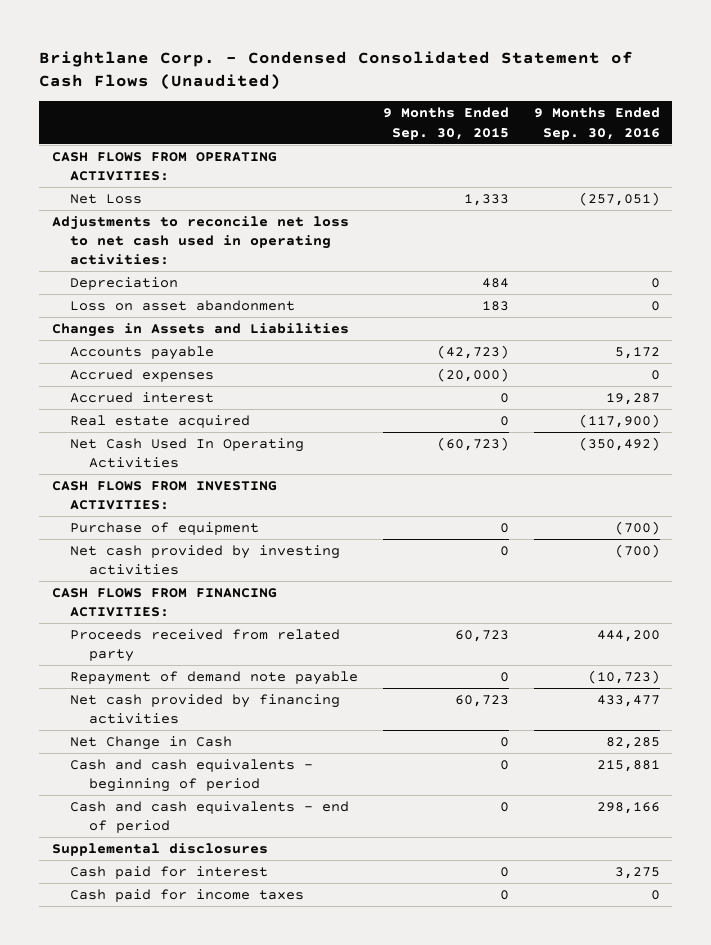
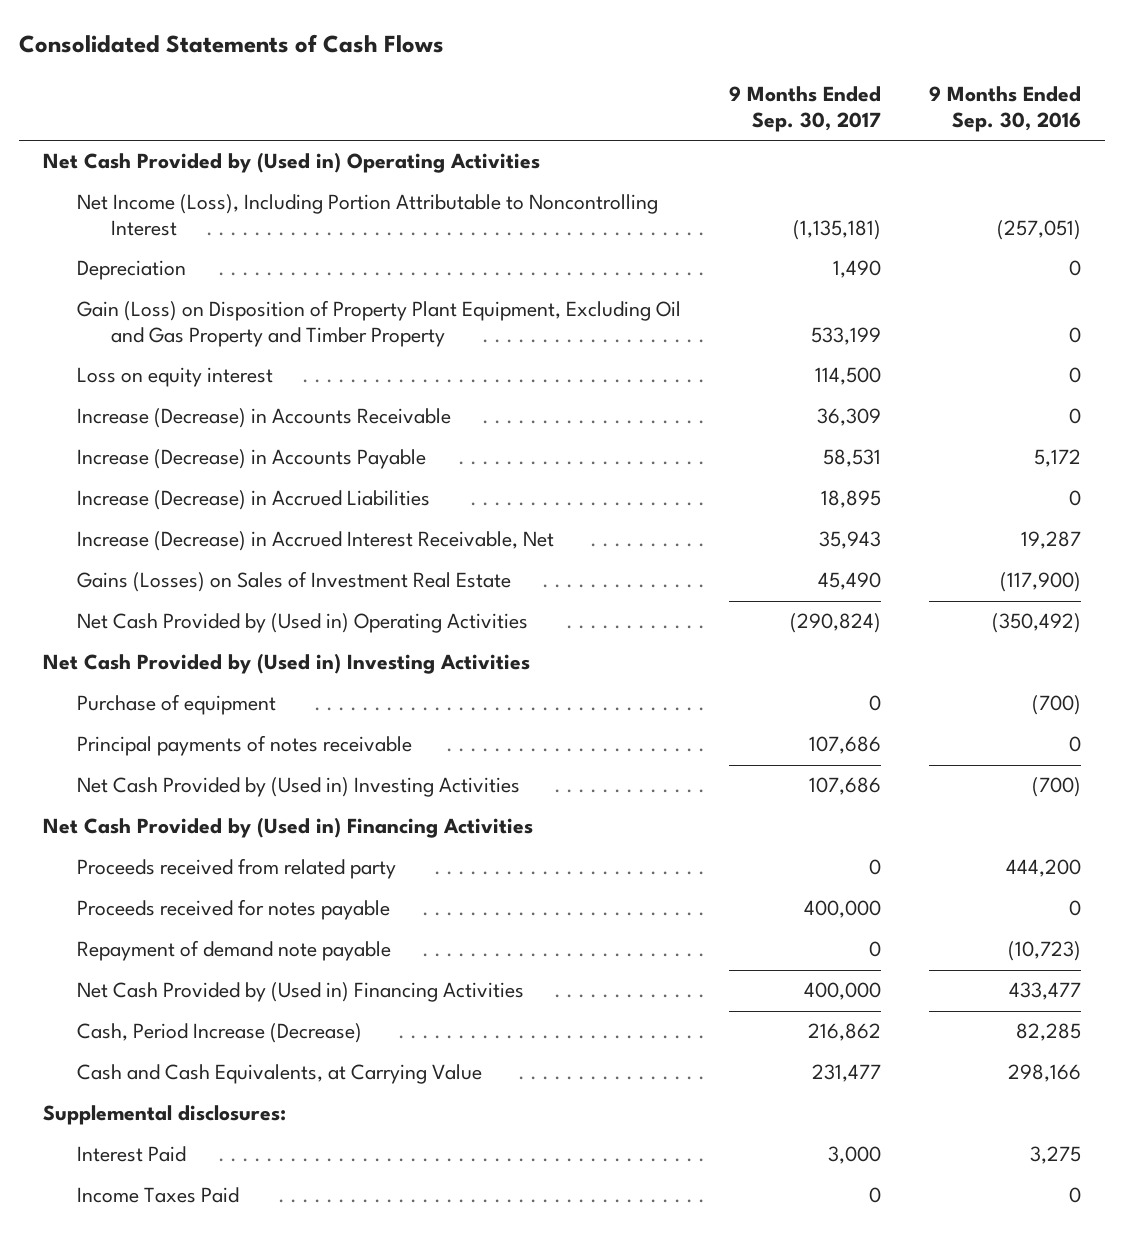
- Brightlane Corp. - Condensed Consolidated Statement of Cash Flows (Unaudited)
+ Consolidated Statements of Cash Flows
- | 9 Months Ended Sep. 30, 2015 | 9 Months Ended Sep. 30, 2016
+ | 9 Months Ended Sep. 30, 2017 | 9 Months Ended Sep. 30, 2016
- CASH FLOWS FROM OPERATING ACTIVITIES:
- Net Loss | 1,333 | (257,051)
- Adjustments to reconcile net loss to net cash used in operating activities:
+ Net Cash Provided by (Used in) Operating Activities
+ Net Income (Loss), Including Portion Attributable to Noncontrolling Interest | (1,135,181) | (257,051)
- Loss on asset abandonment | 183 | 0
- Changes in Assets and Liabilities
- Accounts payable | (42,723) | 5,172
- Accrued expenses | (20,000) | 0
- Accrued interest | 0 | 19,287
- Real estate acquired | 0 | (117,900)
- Net Cash Used In Operating Activities | (60,723) | (350,492)
- CASH FLOWS FROM INVESTING ACTIVITIES:
+ Gain (Loss) on Disposition of Property Plant Equipment, Excluding Oil and Gas Property and Timber Property | 533,199 | 0
+ Loss on equity interest | 114,500 | 0
+ Increase (Decrease) in Accounts Receivable | 36,309 | 0
+ Increase (Decrease) in Accounts Payable | 58,531 | 5,172
+ Increase (Decrease) in Accrued Liabilities | 18,895 | 0
+ Increase (Decrease) in Accrued Interest Receivable, Net | 35,943 | 19,287
+ Gains (Losses) on Sales of Investment Real Estate | 45,490 | (117,900)
+ Net Cash Provided by (Used in) Operating Activities | (290,824) | (350,492)
+ Net Cash Provided by (Used in) Investing Activities
- Net cash provided by investing activities | 0 | (700)
- CASH FLOWS FROM FINANCING ACTIVITIES:
+ Principal payments of notes receivable | 107,686 | 0
+ Net Cash Provided by (Used in) Investing Activities | 107,686 | (700)
+ Net Cash Provided by (Used in) Financing Activities
+ Proceeds received for notes payable | 400,000 | 0
- Net cash provided by financing activities | 60,723 | 433,477
- Net Change in Cash | 0 | 82,285
- Cash and cash equivalents - beginning of period | 0 | 215,881
- Cash and cash equivalents - end of period | 0 | 298,166
- Supplemental disclosures
- Cash paid for interest | 0 | 3,275
- Cash paid for income taxes | 0 | 0
+ Net Cash Provided by (Used in) Financing Activities | 400,000 | 433,477
+ Cash, Period Increase (Decrease) | 216,862 | 82,285
+ Cash and Cash Equivalents, at Carrying Value | 231,477 | 298,166
+ Supplemental disclosures:
+ Interest Paid | 3,000 | 3,275
+ Income Taxes Paid | 0 | 0

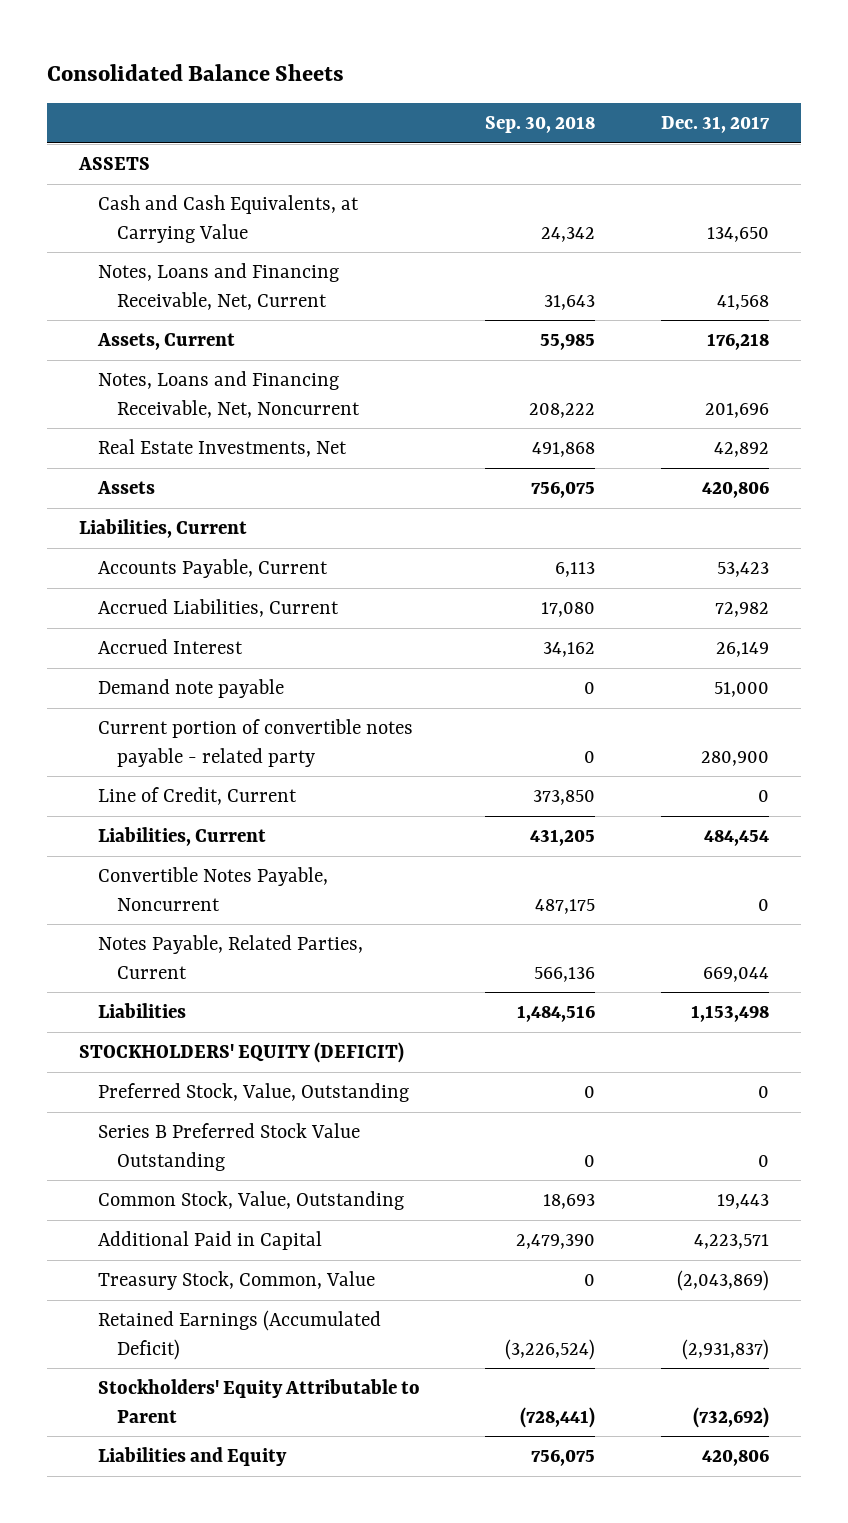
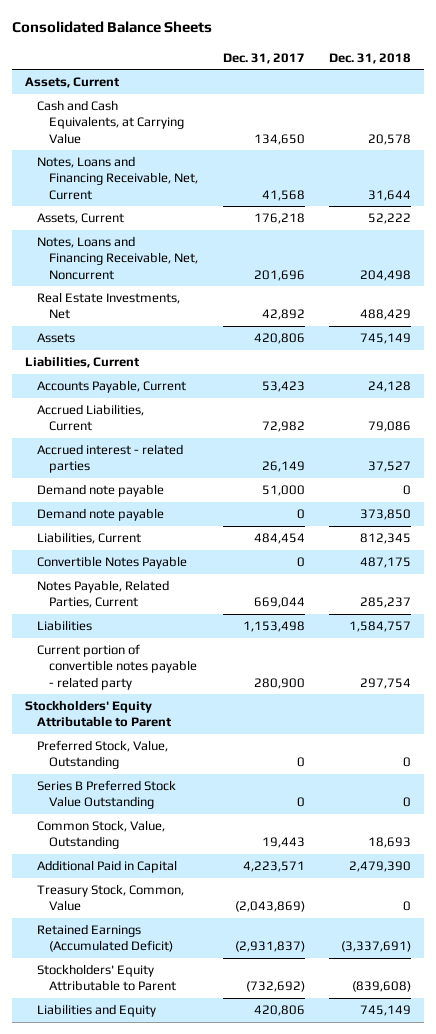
- | Sep. 30, 2018 | Dec. 31, 2017
+ | Dec. 31, 2017 | Dec. 31, 2018
- ASSETS
+ Assets, Current
- Accrued Interest | 34,162 | 26,149
+ Accrued interest - related parties | 26,149 | 37,527
- Line of Credit, Current | 373,850 | 0
+ Demand note payable | 0 | 373,850
- Convertible Notes Payable, Noncurrent | 487,175 | 0
+ Convertible Notes Payable | 0 | 487,175
- STOCKHOLDERS' EQUITY (DEFICIT)
moved down: Current portion of convertible notes payable - related party | 280,900 | 297,754
+ Stockholders' Equity Attributable to Parent

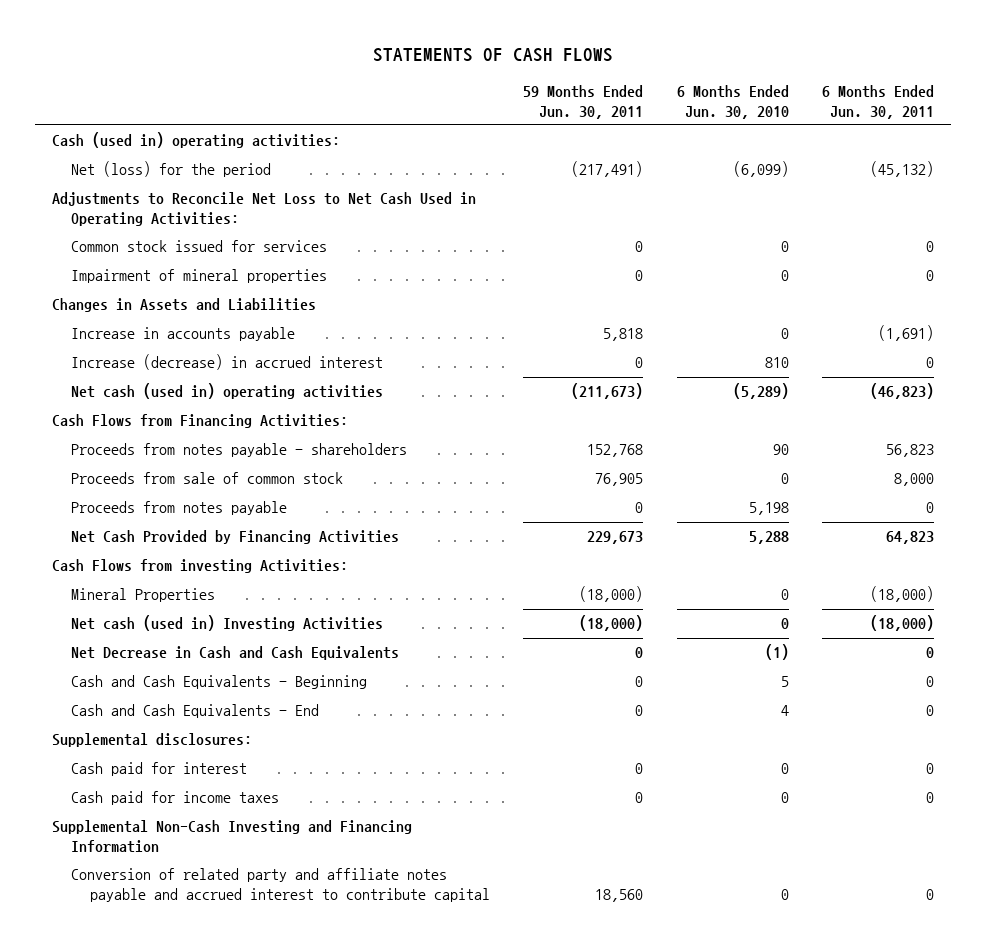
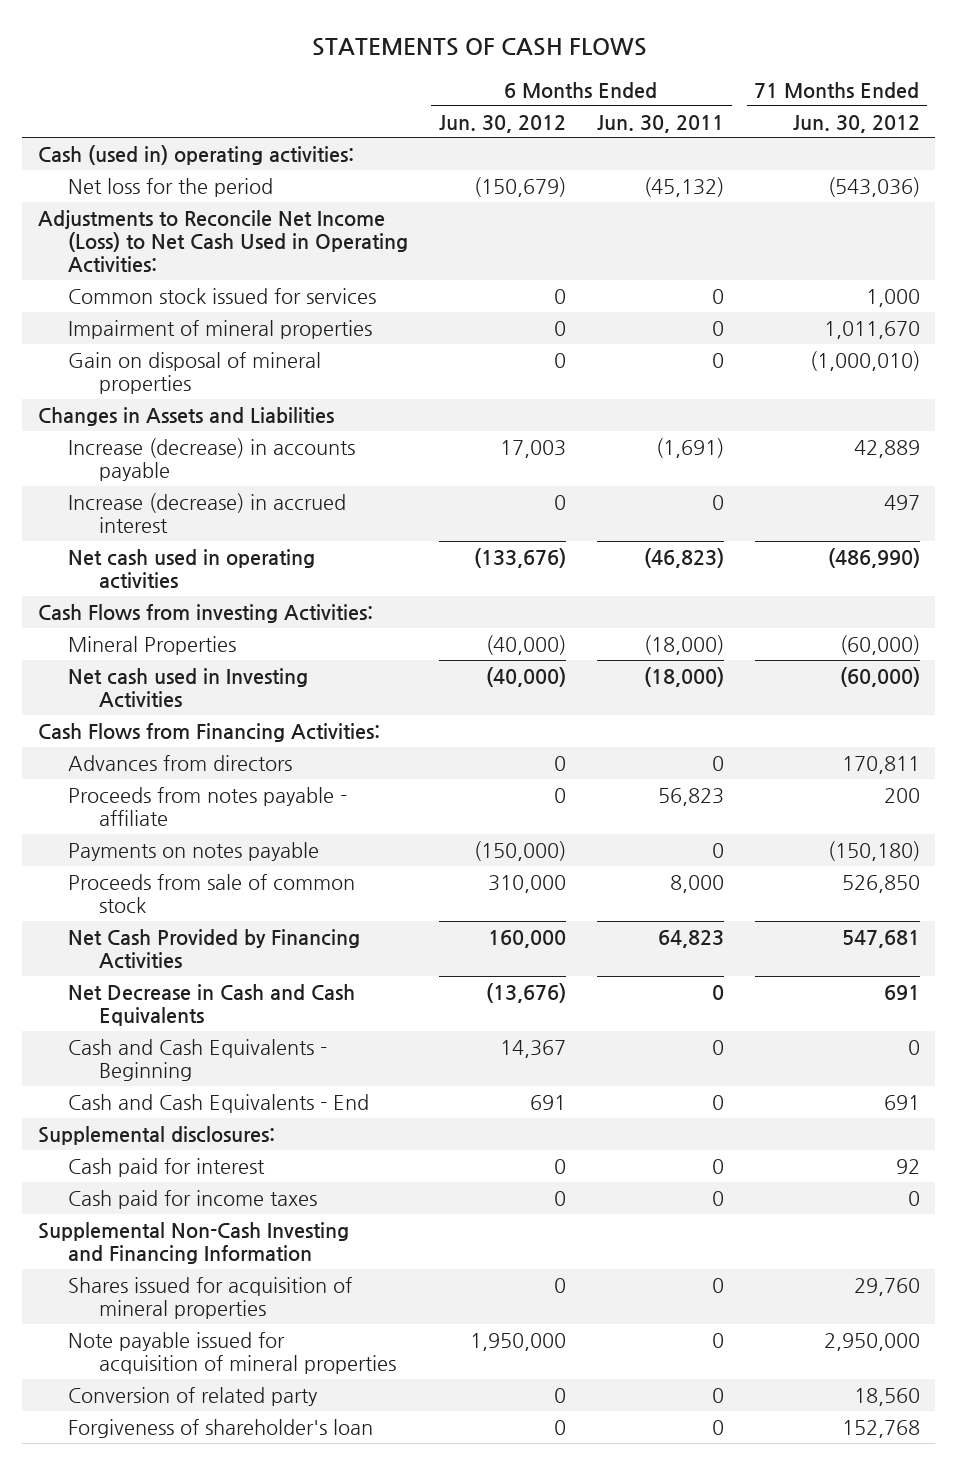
- | 59 Months Ended Jun. 30, 2011 | 6 Months Ended Jun. 30, 2010 | 6 Months Ended Jun. 30, 2011
+ | 6 Months Ended Jun. 30, 2012 | 6 Months Ended Jun. 30, 2011 | 71 Months Ended Jun. 30, 2012
- Net (loss) for the period | (217,491) | (6,099) | (45,132)
- Adjustments to Reconcile Net Loss to Net Cash Used in Operating Activities:
+ Net loss for the period | (150,679) | (45,132) | (543,036)
+ Adjustments to Reconcile Net Income (Loss) to Net Cash Used in Operating Activities:
+ Gain on disposal of mineral properties | 0 | 0 | (1,000,010)
- Increase in accounts payable | 5,818 | 0 | (1,691)
+ Increase (decrease) in accounts payable | 17,003 | (1,691) | 42,889
- Net cash (used in) operating activities | (211,673) | (5,289) | (46,823)
+ Net cash used in operating activities | (133,676) | (46,823) | (486,990)
moved up: Cash Flows from investing Activities:
moved up: Mineral Properties | (40,000) | (18,000) | (60,000)
+ Net cash used in Investing Activities | (40,000) | (18,000) | (60,000)
- Proceeds from notes payable - shareholders | 152,768 | 90 | 56,823
+ Advances from directors | 0 | 0 | 170,811
+ Proceeds from notes payable - affiliate | 0 | 56,823 | 200
+ Payments on notes payable | (150,000) | 0 | (150,180)
- Proceeds from notes payable | 0 | 5,198 | 0
- Net cash (used in) Investing Activities | (18,000) | 0 | (18,000)
- Conversion of related party and affiliate notes payable and accrued interest to contribute capital | 18,560 | 0 | 0
+ Shares issued for acquisition of mineral properties | 0 | 0 | 29,760
+ Note payable issued for acquisition of mineral properties | 1,950,000 | 0 | 2,950,000
+ Conversion of related party | 0 | 0 | 18,560
+ Forgiveness of shareholder's loan | 0 | 0 | 152,768

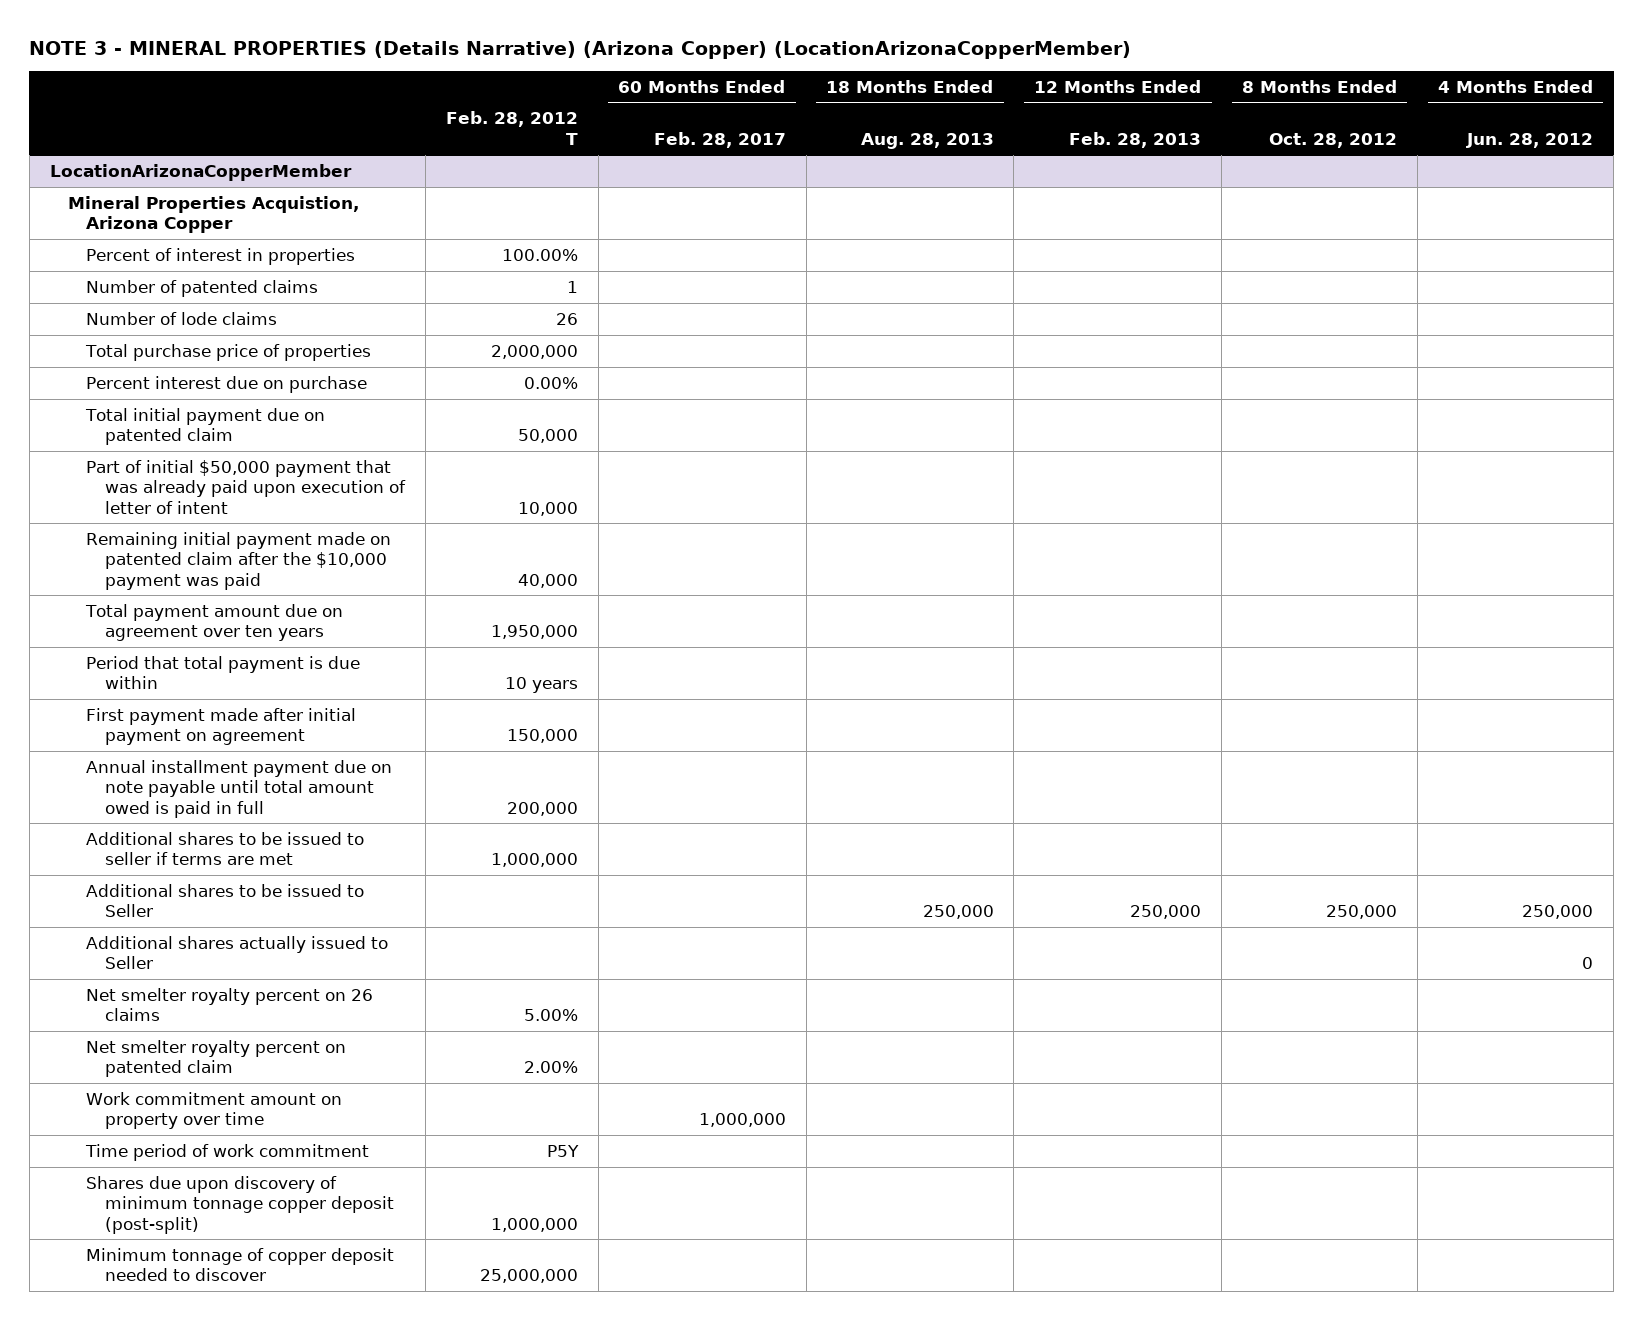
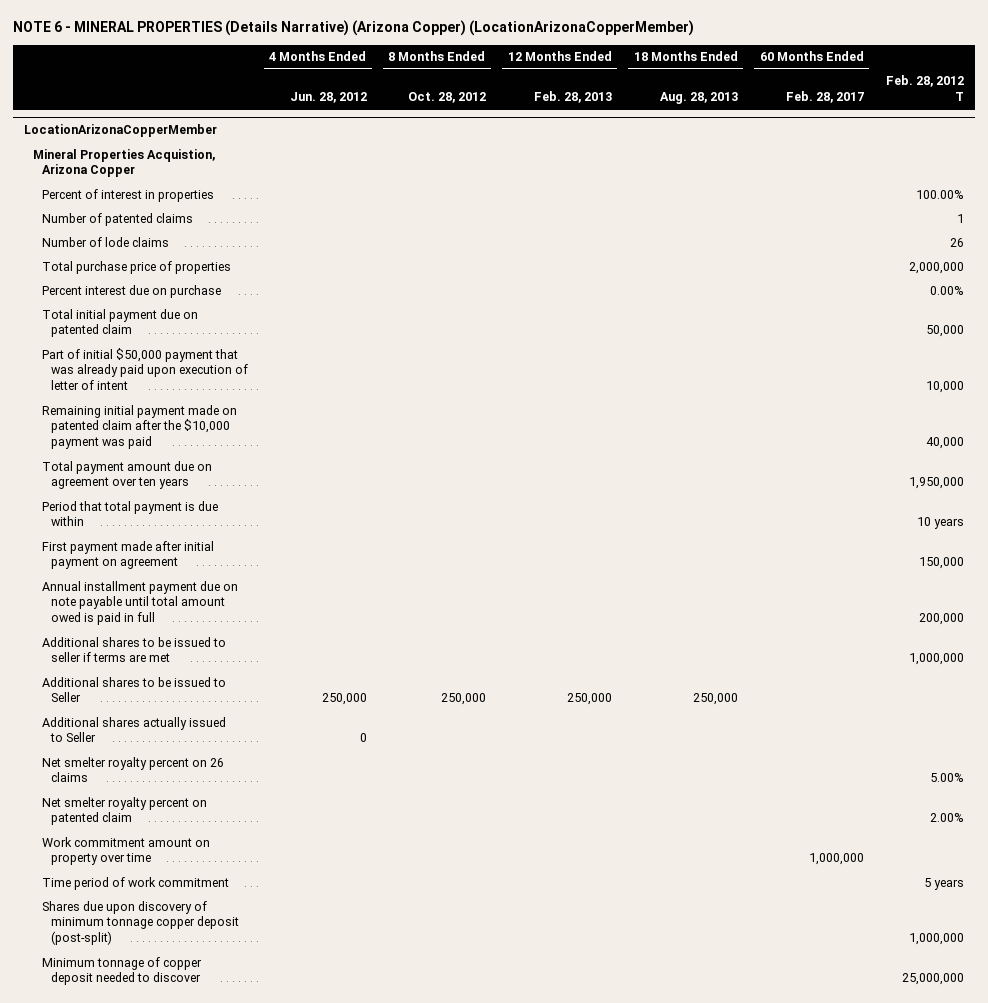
- NOTE 3 - MINERAL PROPERTIES (Details Narrative) (Arizona Copper) (LocationArizonaCopperMember)
+ NOTE 6 - MINERAL PROPERTIES (Details Narrative) (Arizona Copper) (LocationArizonaCopperMember)
- | Feb. 28, 2012 T | 60 Months Ended Feb. 28, 2017 | 18 Months Ended Aug. 28, 2013 | 12 Months Ended Feb. 28, 2013 | 8 Months Ended Oct. 28, 2012 | 4 Months Ended Jun. 28, 2012
+ | 4 Months Ended Jun. 28, 2012 | 8 Months Ended Oct. 28, 2012 | 12 Months Ended Feb. 28, 2013 | 18 Months Ended Aug. 28, 2013 | 60 Months Ended Feb. 28, 2017 | Feb. 28, 2012 T
@ LocationArizonaCopperMember
- Time period of work commitment | P5Y | | | | |
+ Time period of work commitment | | | | | | 5 years

